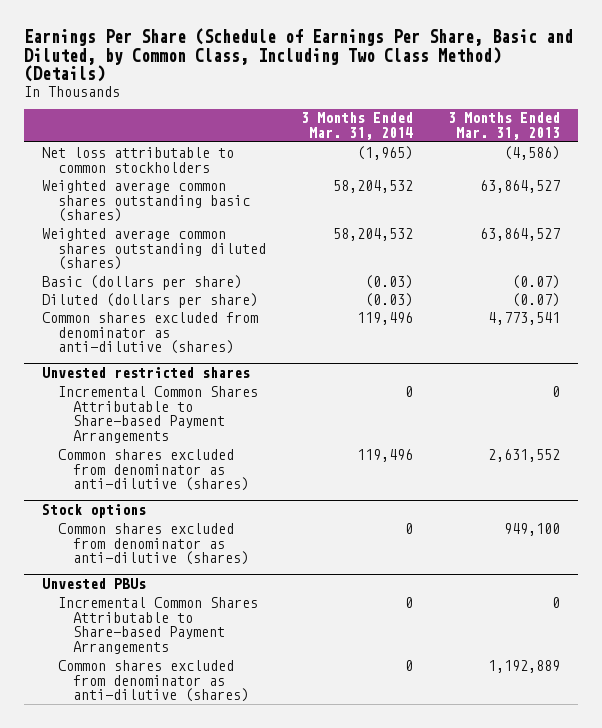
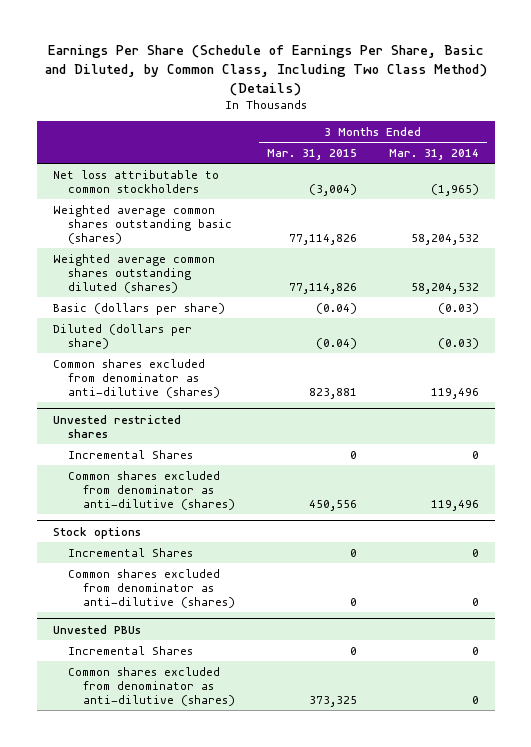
- | 3 Months Ended Mar. 31, 2014 | 3 Months Ended Mar. 31, 2013
+ | 3 Months Ended Mar. 31, 2015 | 3 Months Ended Mar. 31, 2014
@ Unvested restricted shares
- Incremental Common Shares Attributable to Share-based Payment Arrangements | 0 | 0
+ Incremental Shares | 0 | 0
@ Stock options
+ Incremental Shares | 0 | 0
@ Unvested PBUs
- Incremental Common Shares Attributable to Share-based Payment Arrangements | 0 | 0
+ Incremental Shares | 0 | 0

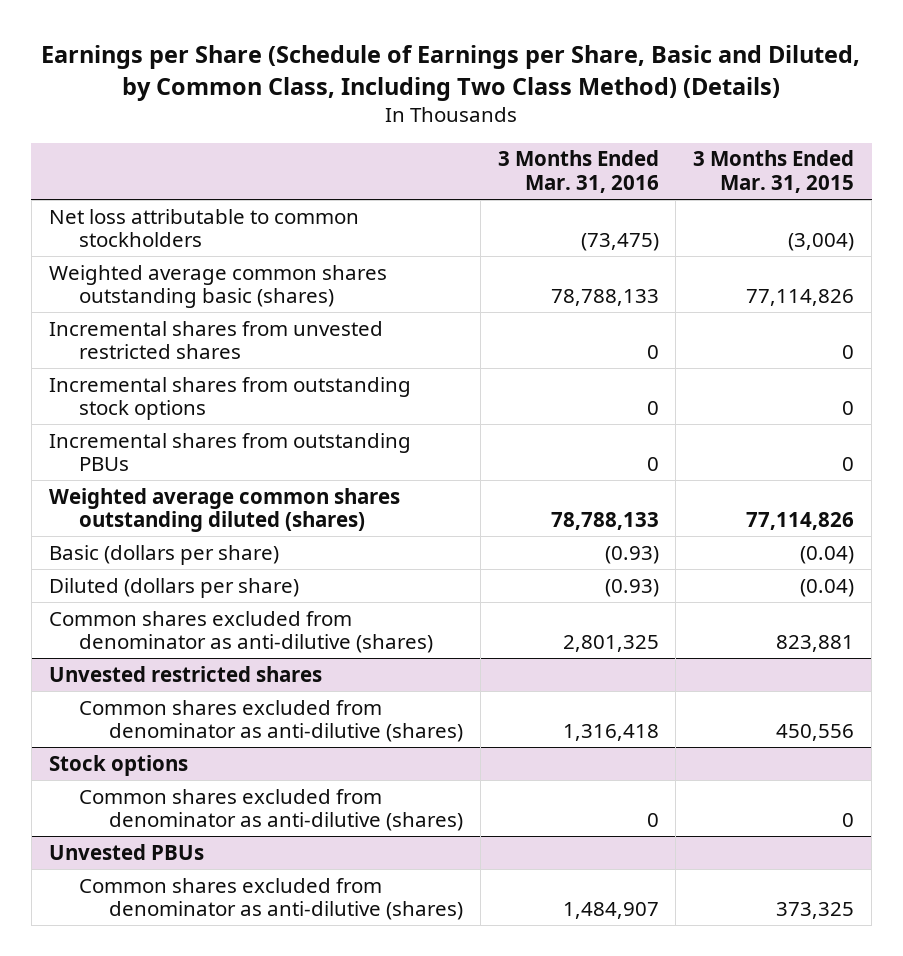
- Earnings Per Share (Schedule of Earnings Per Share, Basic and Diluted, by Common Class, Including Two Class Method) (Details)
+ Earnings per Share (Schedule of Earnings per Share, Basic and Diluted, by Common Class, Including Two Class Method) (Details)
- | 3 Months Ended Mar. 31, 2015 | 3 Months Ended Mar. 31, 2014
+ | 3 Months Ended Mar. 31, 2016 | 3 Months Ended Mar. 31, 2015
+ Incremental shares from unvested restricted shares | 0 | 0
+ Incremental shares from outstanding stock options | 0 | 0
+ Incremental shares from outstanding PBUs | 0 | 0
@ Unvested restricted shares
- Incremental Shares | 0 | 0
@ Stock options
- Incremental Shares | 0 | 0
@ Unvested PBUs
- Incremental Shares | 0 | 0

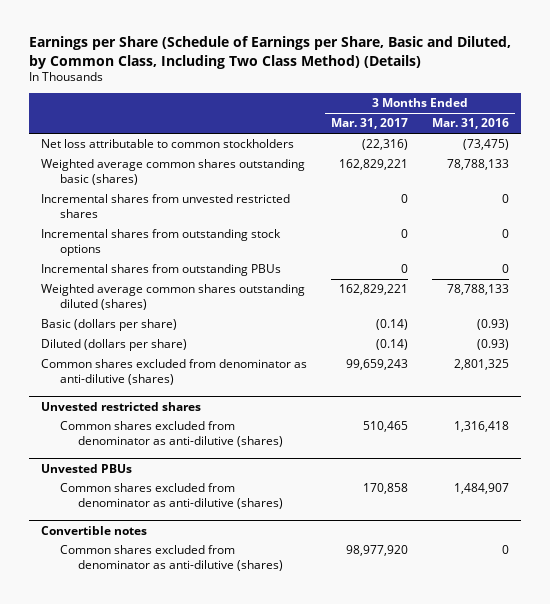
- | 3 Months Ended Mar. 31, 2016 | 3 Months Ended Mar. 31, 2015
+ | 3 Months Ended Mar. 31, 2017 | 3 Months Ended Mar. 31, 2016
- Stock options
- Common shares excluded from denominator as anti-dilutive (shares) | 0 | 0
+ Convertible notes
+ Common shares excluded from denominator as anti-dilutive (shares) | 98,977,920 | 0

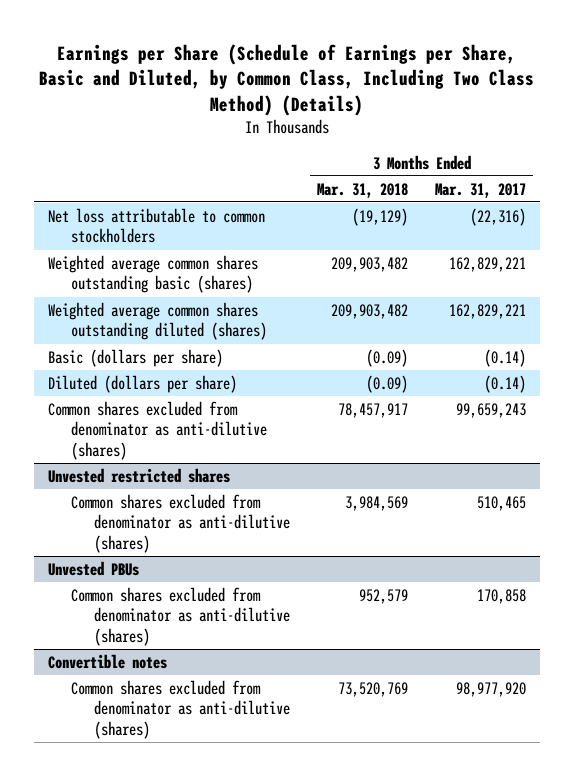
- | 3 Months Ended Mar. 31, 2017 | 3 Months Ended Mar. 31, 2016
+ | 3 Months Ended Mar. 31, 2018 | 3 Months Ended Mar. 31, 2017
- Incremental shares from unvested restricted shares | 0 | 0
- Incremental shares from outstanding stock options | 0 | 0
- Incremental shares from outstanding PBUs | 0 | 0

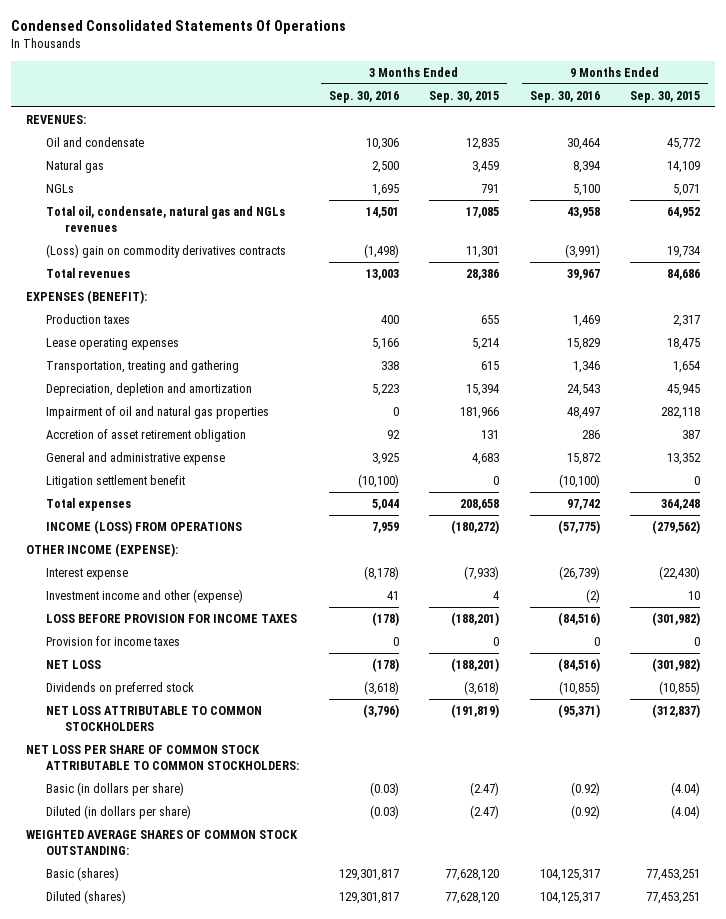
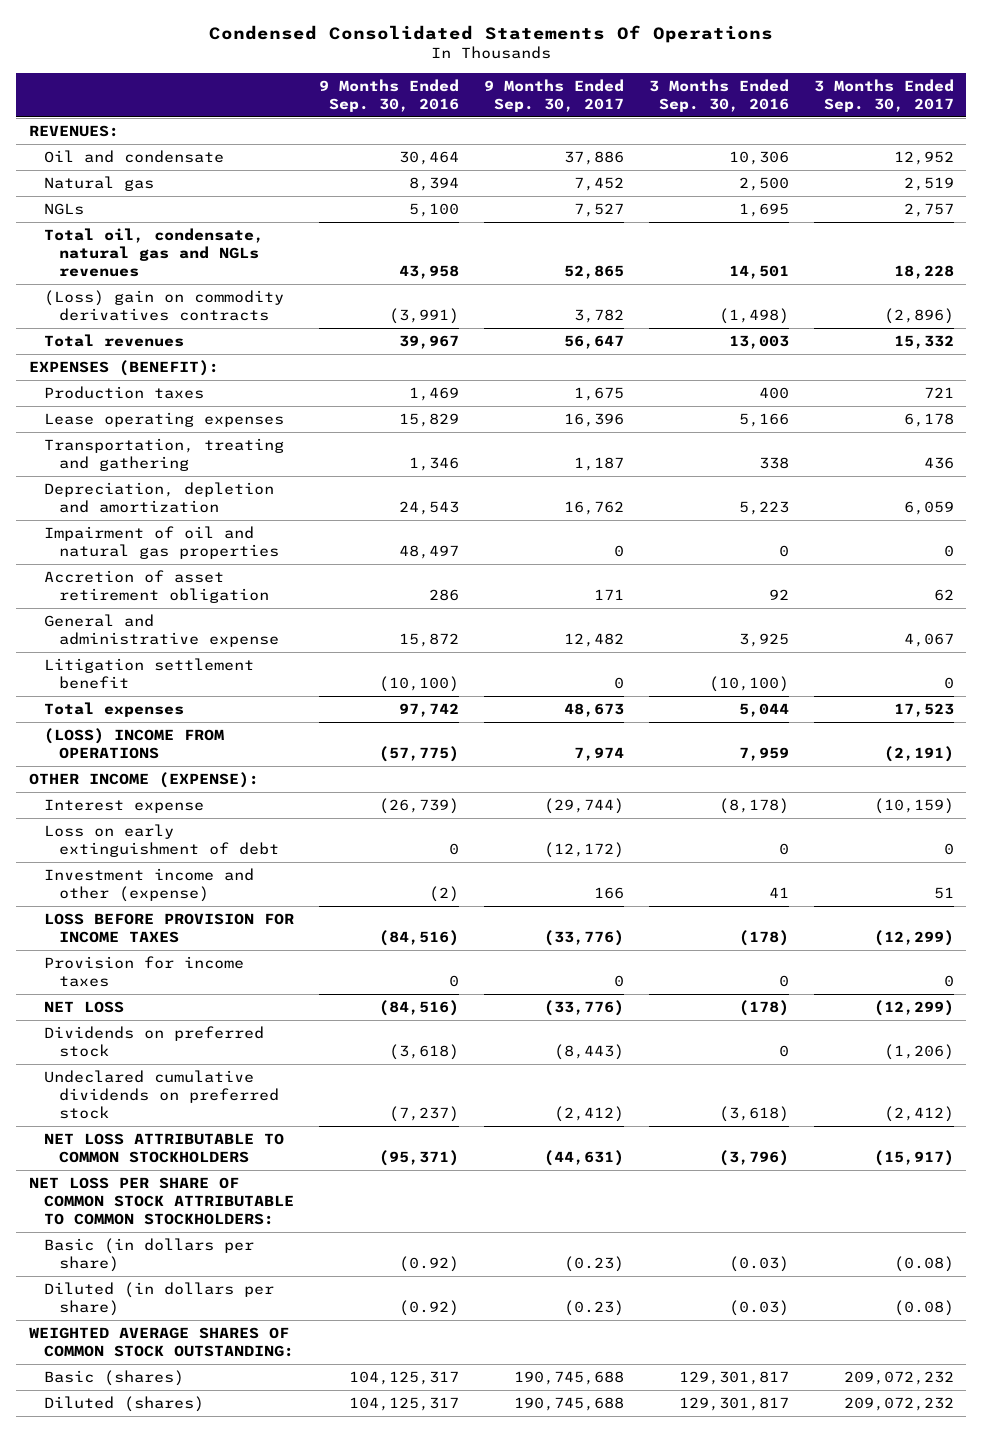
- | 3 Months Ended Sep. 30, 2016 | 3 Months Ended Sep. 30, 2015 | 9 Months Ended Sep. 30, 2016 | 9 Months Ended Sep. 30, 2015
+ | 9 Months Ended Sep. 30, 2016 | 9 Months Ended Sep. 30, 2017 | 3 Months Ended Sep. 30, 2016 | 3 Months Ended Sep. 30, 2017
- INCOME (LOSS) FROM OPERATIONS | 7,959 | (180,272) | (57,775) | (279,562)
+ (LOSS) INCOME FROM OPERATIONS | (57,775) | 7,974 | 7,959 | (2,191)
+ Loss on early extinguishment of debt | 0 | (12,172) | 0 | 0
- Dividends on preferred stock | (3,618) | (3,618) | (10,855) | (10,855)
+ Dividends on preferred stock | (3,618) | (8,443) | 0 | (1,206)
+ Undeclared cumulative dividends on preferred stock | (7,237) | (2,412) | (3,618) | (2,412)

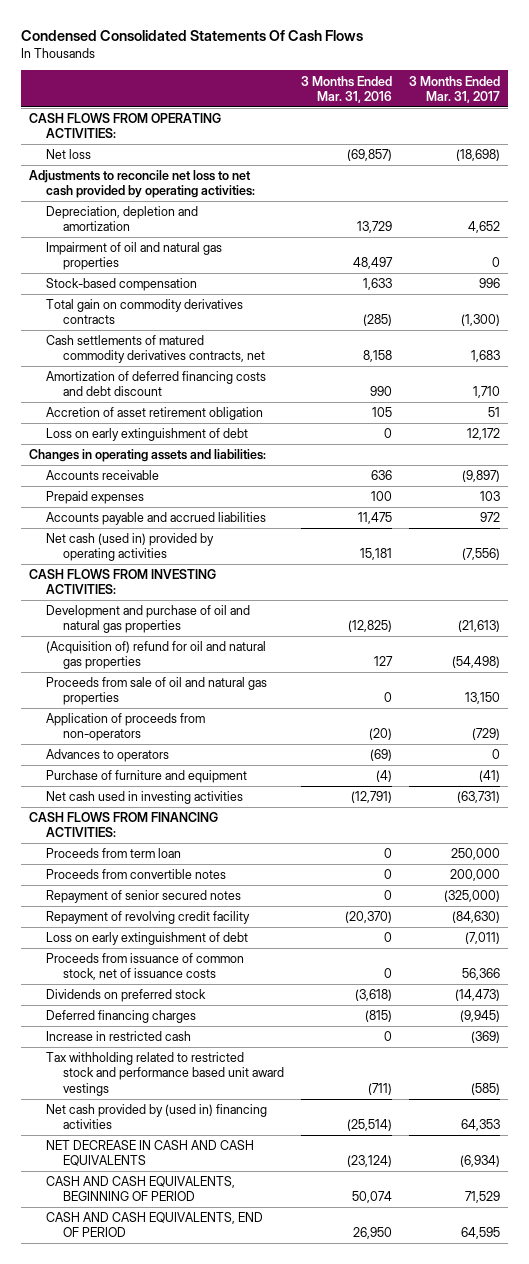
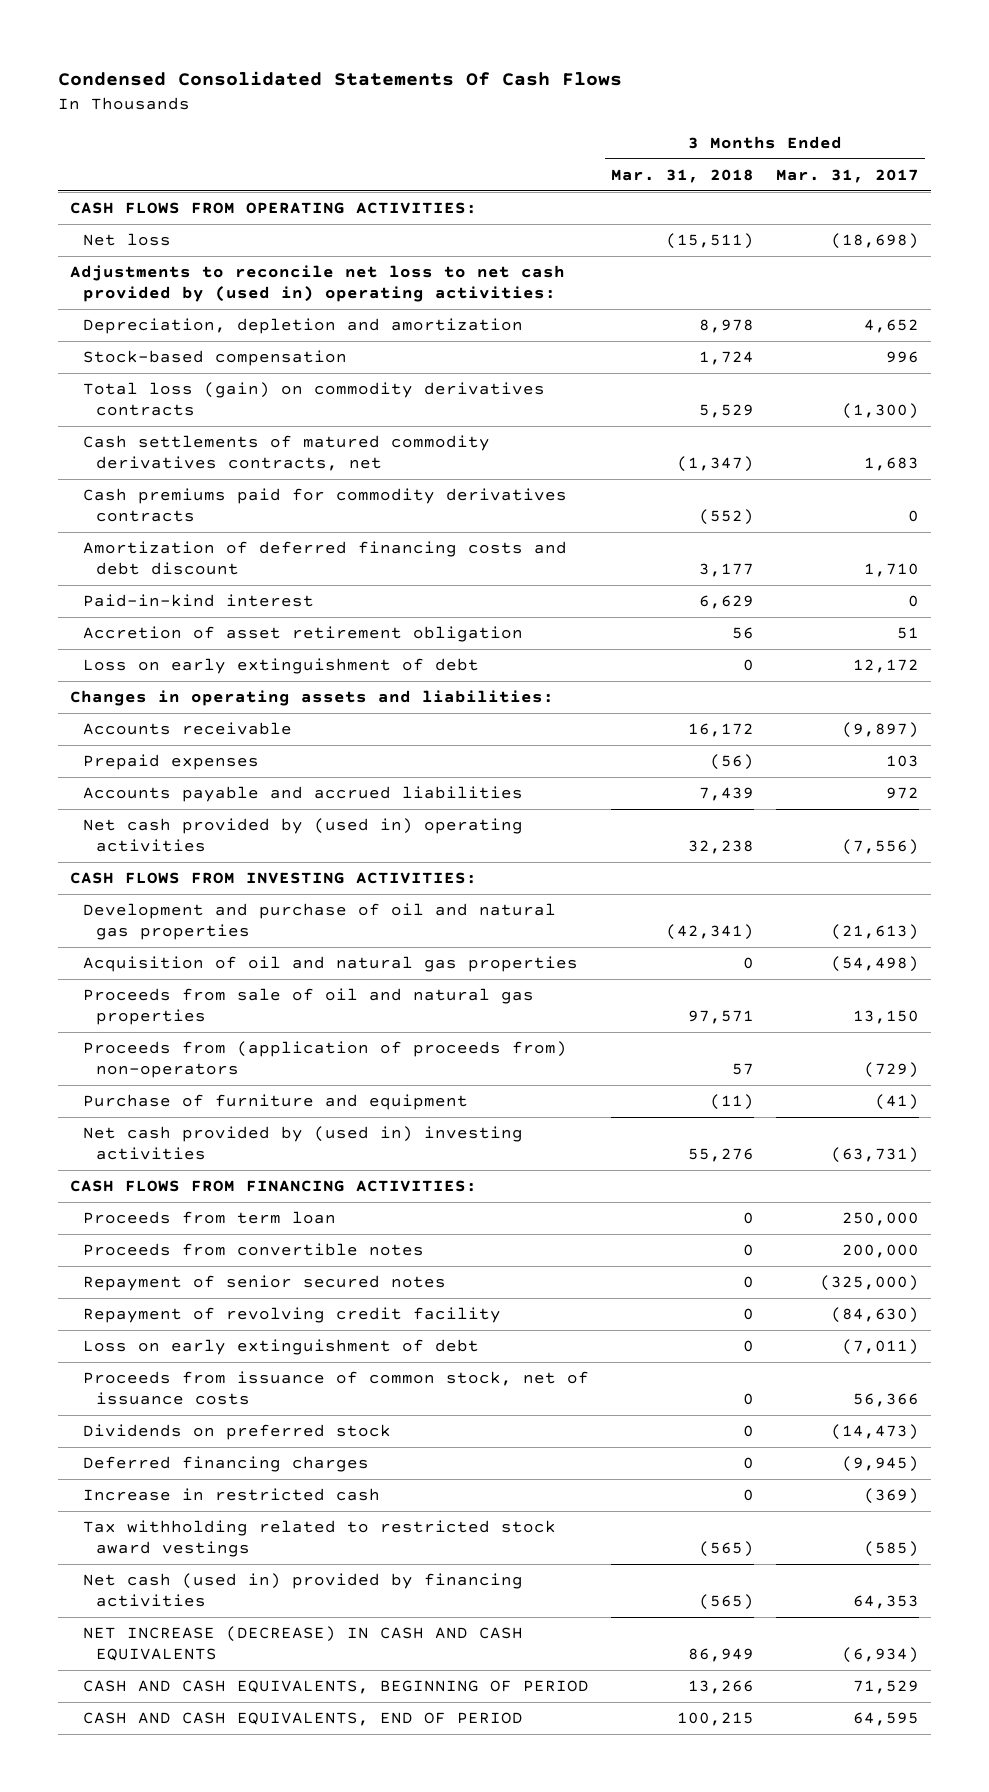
- | 3 Months Ended Mar. 31, 2016 | 3 Months Ended Mar. 31, 2017
+ | 3 Months Ended Mar. 31, 2018 | 3 Months Ended Mar. 31, 2017
- Adjustments to reconcile net loss to net cash provided by operating activities:
+ Adjustments to reconcile net loss to net cash provided by (used in) operating activities:
- Impairment of oil and natural gas properties | 48,497 | 0
- Total gain on commodity derivatives contracts | (285) | (1,300)
+ Total loss (gain) on commodity derivatives contracts | 5,529 | (1,300)
+ Cash premiums paid for commodity derivatives contracts | (552) | 0
+ Paid-in-kind interest | 6,629 | 0
- Net cash (used in) provided by operating activities | 15,181 | (7,556)
+ Net cash provided by (used in) operating activities | 32,238 | (7,556)
- (Acquisition of) refund for oil and natural gas properties | 127 | (54,498)
+ Acquisition of oil and natural gas properties | 0 | (54,498)
- Application of proceeds from non-operators | (20) | (729)
- Advances to operators | (69) | 0
+ Proceeds from (application of proceeds from) non-operators | 57 | (729)
- Net cash used in investing activities | (12,791) | (63,731)
+ Net cash provided by (used in) investing activities | 55,276 | (63,731)
- Tax withholding related to restricted stock and performance based unit award vestings | (711) | (585)
- Net cash provided by (used in) financing activities | (25,514) | 64,353
- NET DECREASE IN CASH AND CASH EQUIVALENTS | (23,124) | (6,934)
+ Tax withholding related to restricted stock award vestings | (565) | (585)
+ Net cash (used in) provided by financing activities | (565) | 64,353
+ NET INCREASE (DECREASE) IN CASH AND CASH EQUIVALENTS | 86,949 | (6,934)

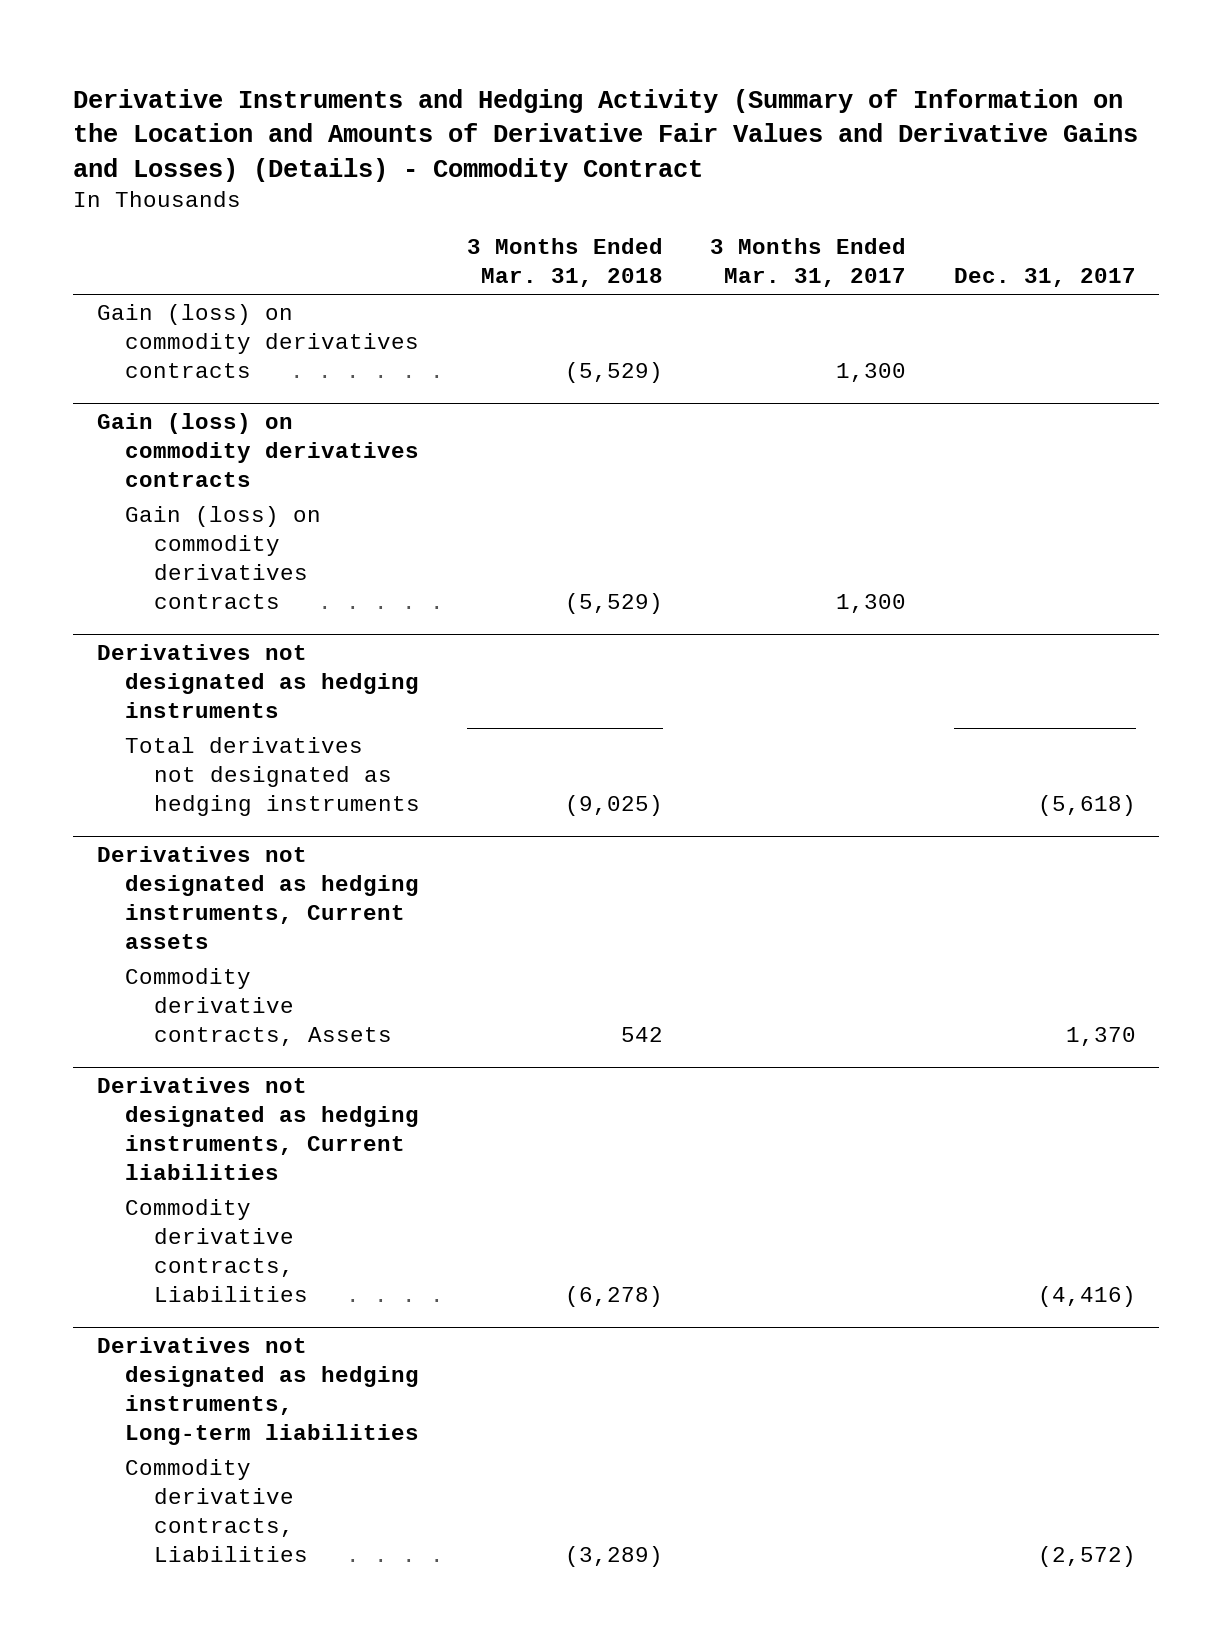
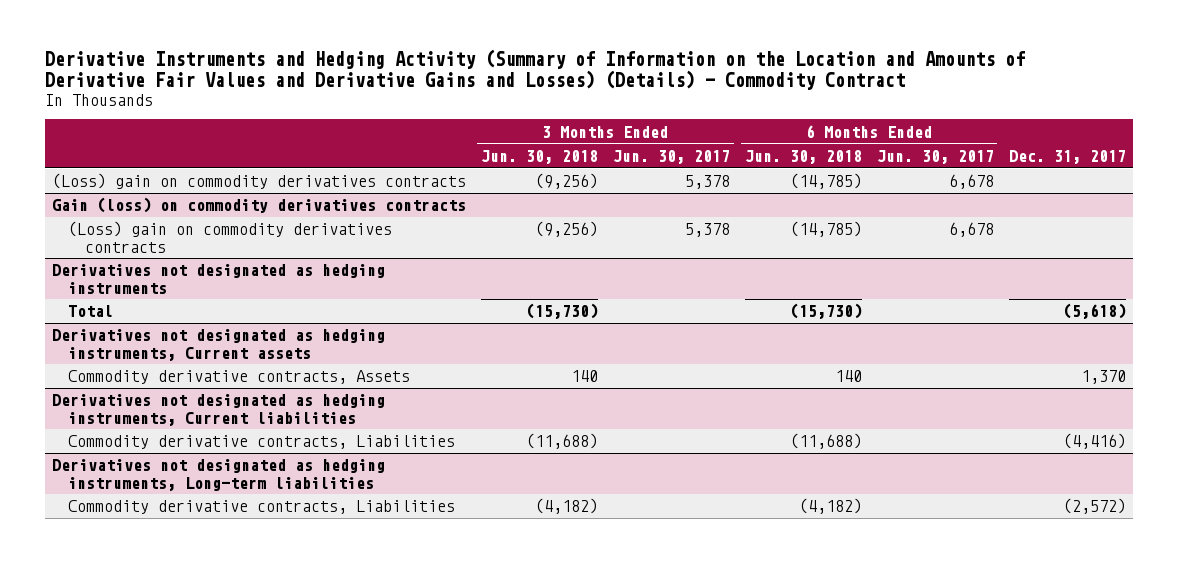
- | 3 Months Ended Mar. 31, 2018 | 3 Months Ended Mar. 31, 2017 | Dec. 31, 2017
+ | 3 Months Ended Jun. 30, 2018 | 3 Months Ended Jun. 30, 2017 | 6 Months Ended Jun. 30, 2018 | 6 Months Ended Jun. 30, 2017 | Dec. 31, 2017
- Gain (loss) on commodity derivatives contracts | (5,529) | 1,300 |
+ (Loss) gain on commodity derivatives contracts | (9,256) | 5,378 | (14,785) | 6,678 |
@ Gain (loss) on commodity derivatives contracts
- Gain (loss) on commodity derivatives contracts | (5,529) | 1,300 |
+ (Loss) gain on commodity derivatives contracts | (9,256) | 5,378 | (14,785) | 6,678 |
@ Derivatives not designated as hedging instruments
- Total derivatives not designated as hedging instruments | (9,025) | | (5,618)
+ Total | (15,730) | | (15,730) | | (5,618)

